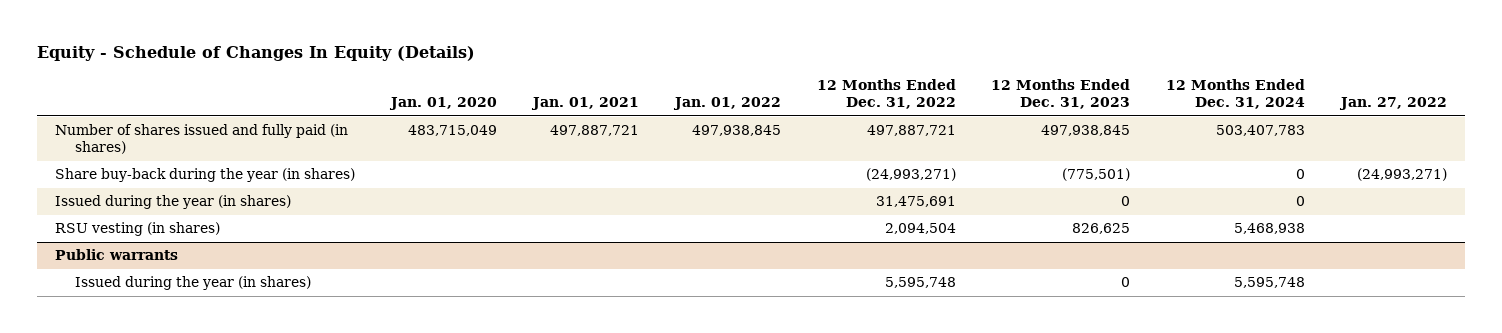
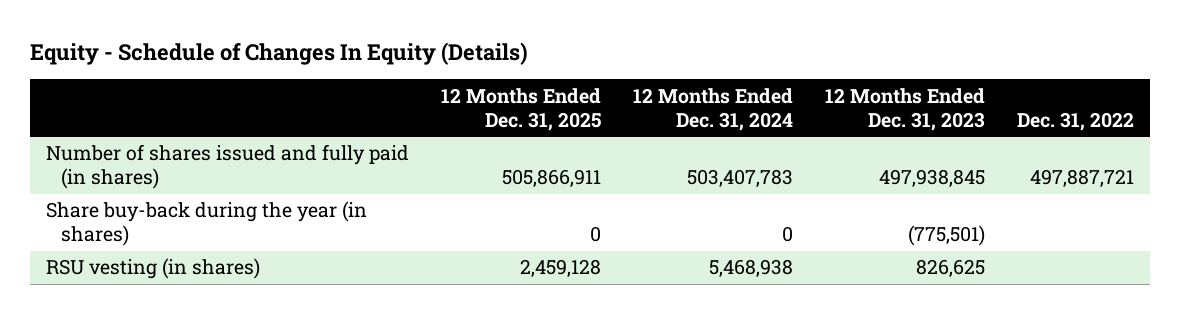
- | Jan. 01, 2020 | Jan. 01, 2021 | Jan. 01, 2022 | 12 Months Ended Dec. 31, 2022 | 12 Months Ended Dec. 31, 2023 | 12 Months Ended Dec. 31, 2024 | Jan. 27, 2022
+ | 12 Months Ended Dec. 31, 2025 | 12 Months Ended Dec. 31, 2024 | 12 Months Ended Dec. 31, 2023 | Dec. 31, 2022
- Issued during the year (in shares) | | | | 31,475,691 | 0 | 0 |
- Public warrants
- Issued during the year (in shares) | | | | 5,595,748 | 0 | 5,595,748 |

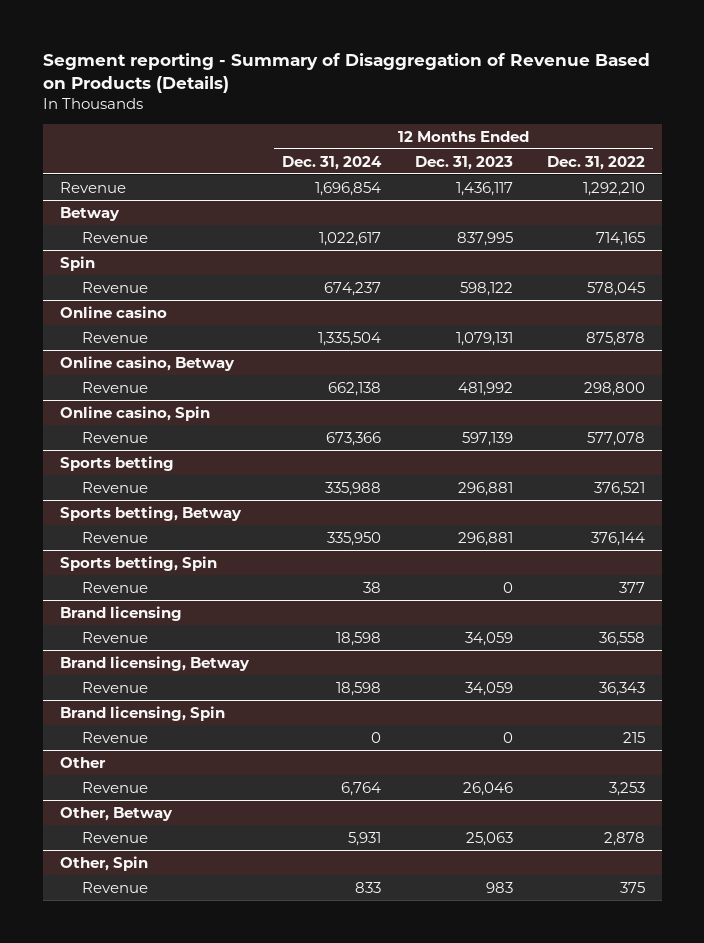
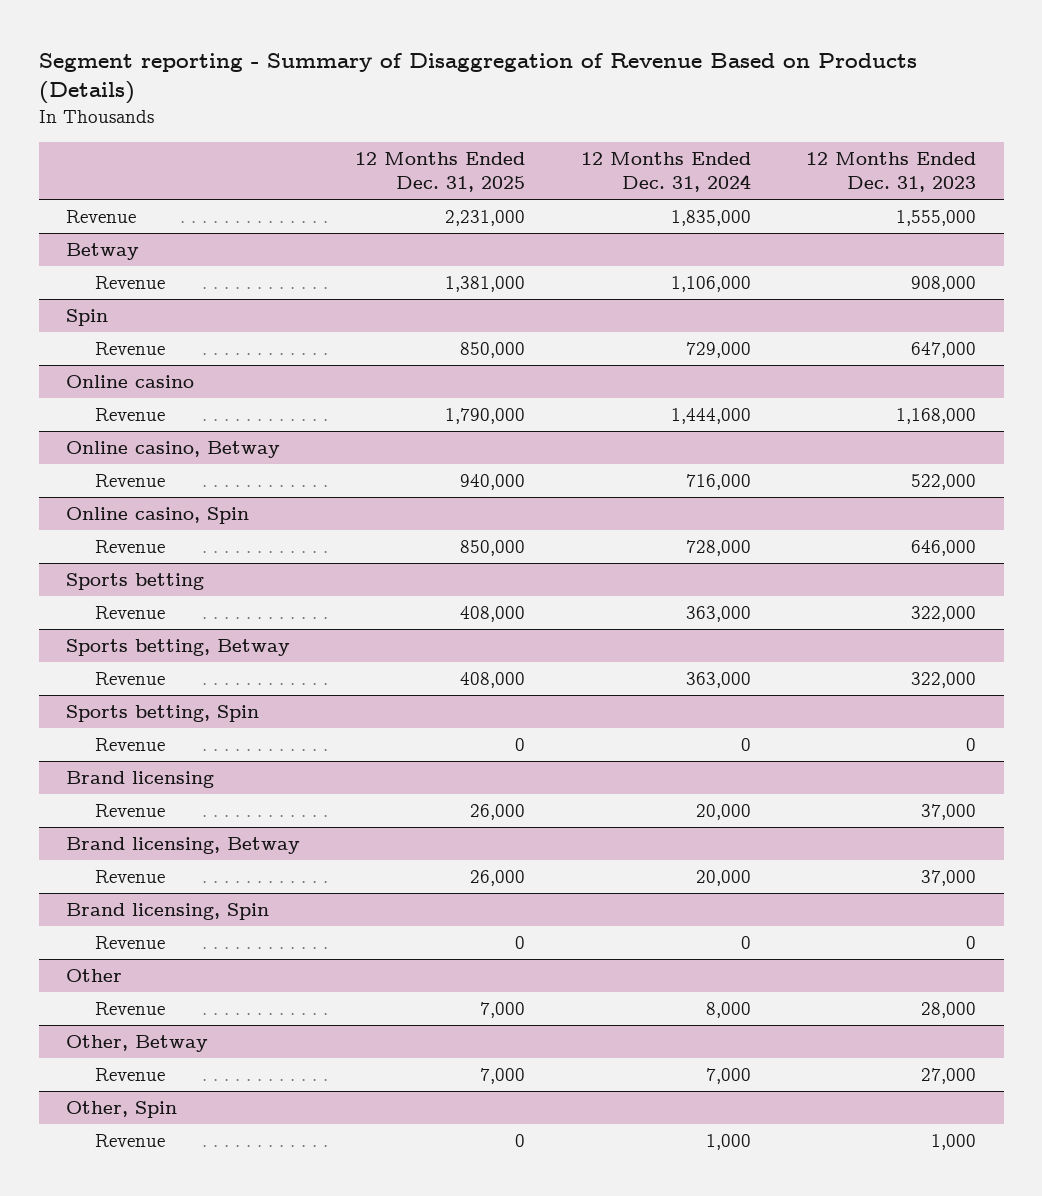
- | 12 Months Ended Dec. 31, 2024 | 12 Months Ended Dec. 31, 2023 | 12 Months Ended Dec. 31, 2022
+ | 12 Months Ended Dec. 31, 2025 | 12 Months Ended Dec. 31, 2024 | 12 Months Ended Dec. 31, 2023
- Revenue | 1,696,854 | 1,436,117 | 1,292,210
+ Revenue | 2,231,000 | 1,835,000 | 1,555,000
@ Betway
- Revenue | 1,022,617 | 837,995 | 714,165
+ Revenue | 1,381,000 | 1,106,000 | 908,000
@ Spin
- Revenue | 674,237 | 598,122 | 578,045
+ Revenue | 850,000 | 729,000 | 647,000
@ Online casino
- Revenue | 1,335,504 | 1,079,131 | 875,878
+ Revenue | 1,790,000 | 1,444,000 | 1,168,000
@ Online casino, Betway
- Revenue | 662,138 | 481,992 | 298,800
+ Revenue | 940,000 | 716,000 | 522,000
@ Online casino, Spin
- Revenue | 673,366 | 597,139 | 577,078
+ Revenue | 850,000 | 728,000 | 646,000
@ Sports betting
- Revenue | 335,988 | 296,881 | 376,521
+ Revenue | 408,000 | 363,000 | 322,000
@ Sports betting, Betway
- Revenue | 335,950 | 296,881 | 376,144
+ Revenue | 408,000 | 363,000 | 322,000
@ Sports betting, Spin
- Revenue | 38 | 0 | 377
+ Revenue | 0 | 0 | 0
@ Brand licensing
- Revenue | 18,598 | 34,059 | 36,558
+ Revenue | 26,000 | 20,000 | 37,000
@ Brand licensing, Betway
- Revenue | 18,598 | 34,059 | 36,343
+ Revenue | 26,000 | 20,000 | 37,000
@ Other
- Revenue | 6,764 | 26,046 | 3,253
+ Revenue | 7,000 | 8,000 | 28,000
@ Other, Betway
- Revenue | 5,931 | 25,063 | 2,878
+ Revenue | 7,000 | 7,000 | 27,000
@ Other, Spin
- Revenue | 833 | 983 | 375
+ Revenue | 0 | 1,000 | 1,000

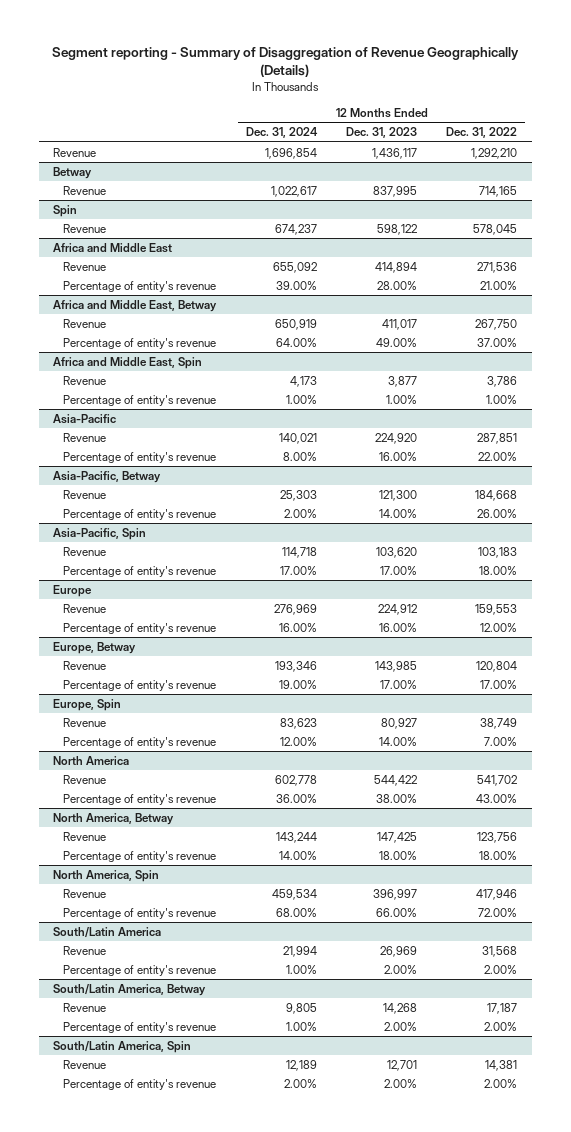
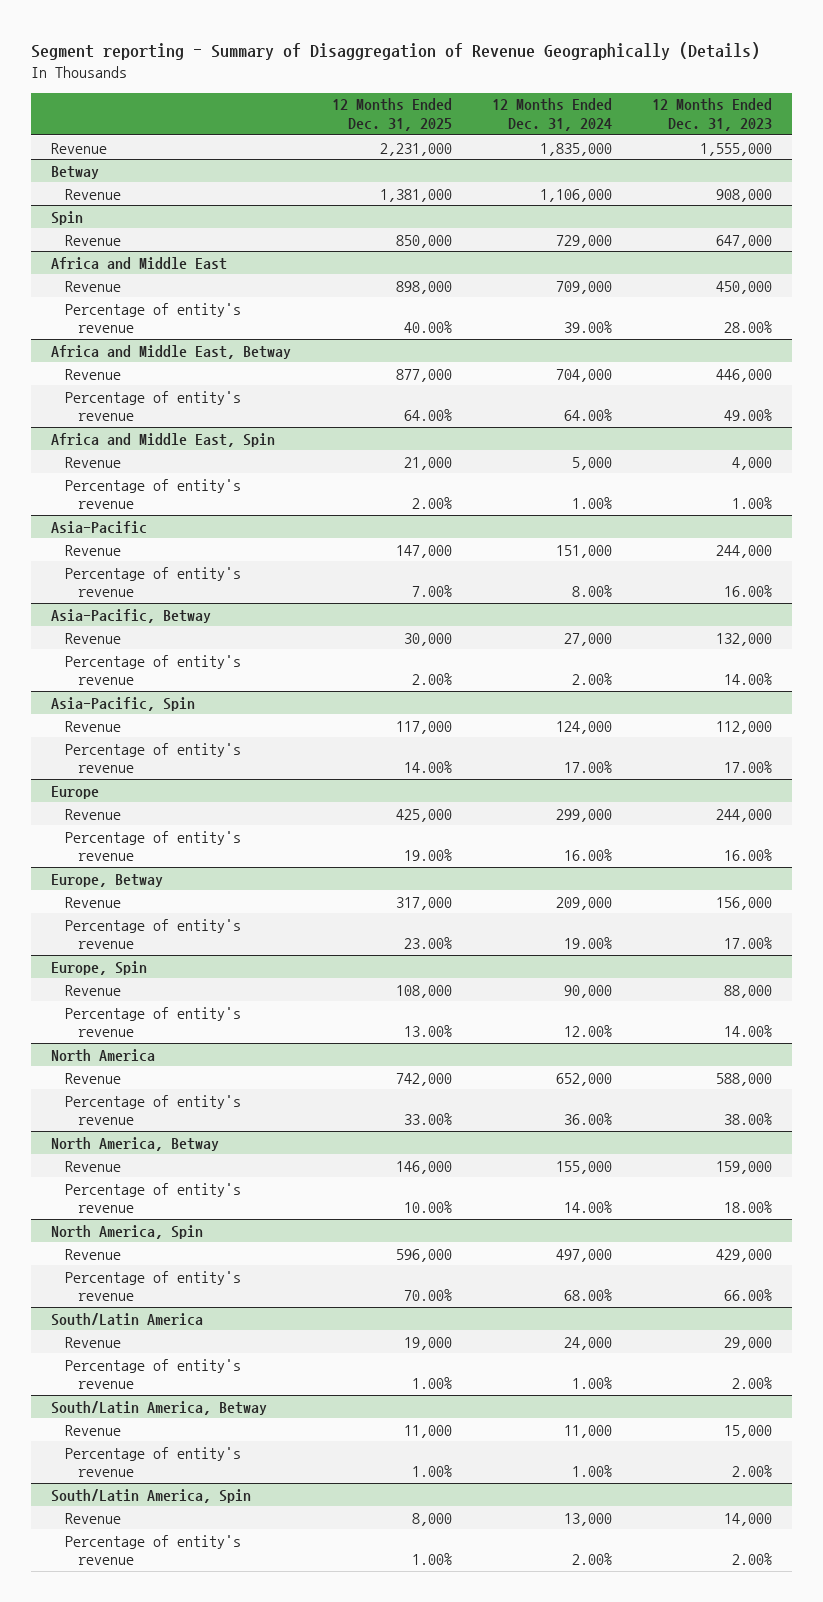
- | 12 Months Ended Dec. 31, 2024 | 12 Months Ended Dec. 31, 2023 | 12 Months Ended Dec. 31, 2022
+ | 12 Months Ended Dec. 31, 2025 | 12 Months Ended Dec. 31, 2024 | 12 Months Ended Dec. 31, 2023
- Revenue | 1,696,854 | 1,436,117 | 1,292,210
+ Revenue | 2,231,000 | 1,835,000 | 1,555,000
@ Betway
- Revenue | 1,022,617 | 837,995 | 714,165
+ Revenue | 1,381,000 | 1,106,000 | 908,000
@ Spin
- Revenue | 674,237 | 598,122 | 578,045
+ Revenue | 850,000 | 729,000 | 647,000
@ Africa and Middle East
- Revenue | 655,092 | 414,894 | 271,536
+ Revenue | 898,000 | 709,000 | 450,000
@ Africa and Middle East, Betway
- Revenue | 650,919 | 411,017 | 267,750
+ Revenue | 877,000 | 704,000 | 446,000
@ Africa and Middle East, Spin
- Revenue | 4,173 | 3,877 | 3,786
+ Revenue | 21,000 | 5,000 | 4,000
@ Asia-Pacific
- Revenue | 140,021 | 224,920 | 287,851
+ Revenue | 147,000 | 151,000 | 244,000
@ Asia-Pacific, Betway
- Revenue | 25,303 | 121,300 | 184,668
+ Revenue | 30,000 | 27,000 | 132,000
@ Asia-Pacific, Spin
- Revenue | 114,718 | 103,620 | 103,183
+ Revenue | 117,000 | 124,000 | 112,000
@ Europe
- Revenue | 276,969 | 224,912 | 159,553
+ Revenue | 425,000 | 299,000 | 244,000
@ Europe, Betway
- Revenue | 193,346 | 143,985 | 120,804
+ Revenue | 317,000 | 209,000 | 156,000
@ Europe, Spin
- Revenue | 83,623 | 80,927 | 38,749
+ Revenue | 108,000 | 90,000 | 88,000
@ North America
- Revenue | 602,778 | 544,422 | 541,702
+ Revenue | 742,000 | 652,000 | 588,000
@ North America, Betway
- Revenue | 143,244 | 147,425 | 123,756
+ Revenue | 146,000 | 155,000 | 159,000
@ North America, Spin
- Revenue | 459,534 | 396,997 | 417,946
+ Revenue | 596,000 | 497,000 | 429,000
@ South/Latin America
- Revenue | 21,994 | 26,969 | 31,568
+ Revenue | 19,000 | 24,000 | 29,000
@ South/Latin America, Betway
- Revenue | 9,805 | 14,268 | 17,187
+ Revenue | 11,000 | 11,000 | 15,000
@ South/Latin America, Spin
- Revenue | 12,189 | 12,701 | 14,381
+ Revenue | 8,000 | 13,000 | 14,000

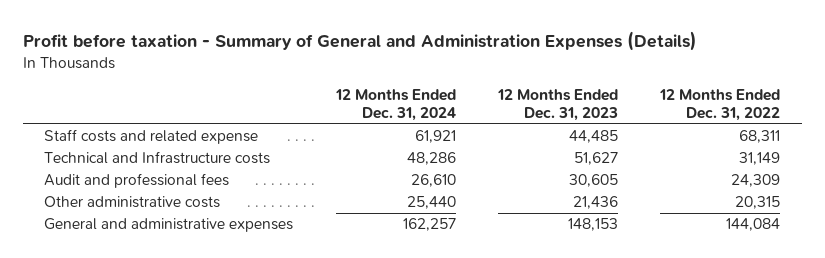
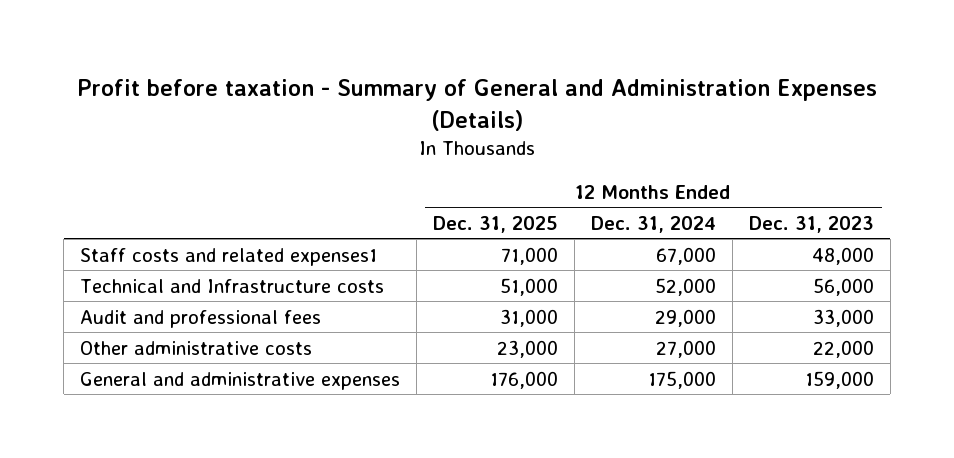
- | 12 Months Ended Dec. 31, 2024 | 12 Months Ended Dec. 31, 2023 | 12 Months Ended Dec. 31, 2022
+ | 12 Months Ended Dec. 31, 2025 | 12 Months Ended Dec. 31, 2024 | 12 Months Ended Dec. 31, 2023
- Staff costs and related expense | 61,921 | 44,485 | 68,311
- Technical and Infrastructure costs | 48,286 | 51,627 | 31,149
- Audit and professional fees | 26,610 | 30,605 | 24,309
- Other administrative costs | 25,440 | 21,436 | 20,315
- General and administrative expenses | 162,257 | 148,153 | 144,084
+ Staff costs and related expenses1 | 71,000 | 67,000 | 48,000
+ Technical and Infrastructure costs | 51,000 | 52,000 | 56,000
+ Audit and professional fees | 31,000 | 29,000 | 33,000
+ Other administrative costs | 23,000 | 27,000 | 22,000
+ General and administrative expenses | 176,000 | 175,000 | 159,000

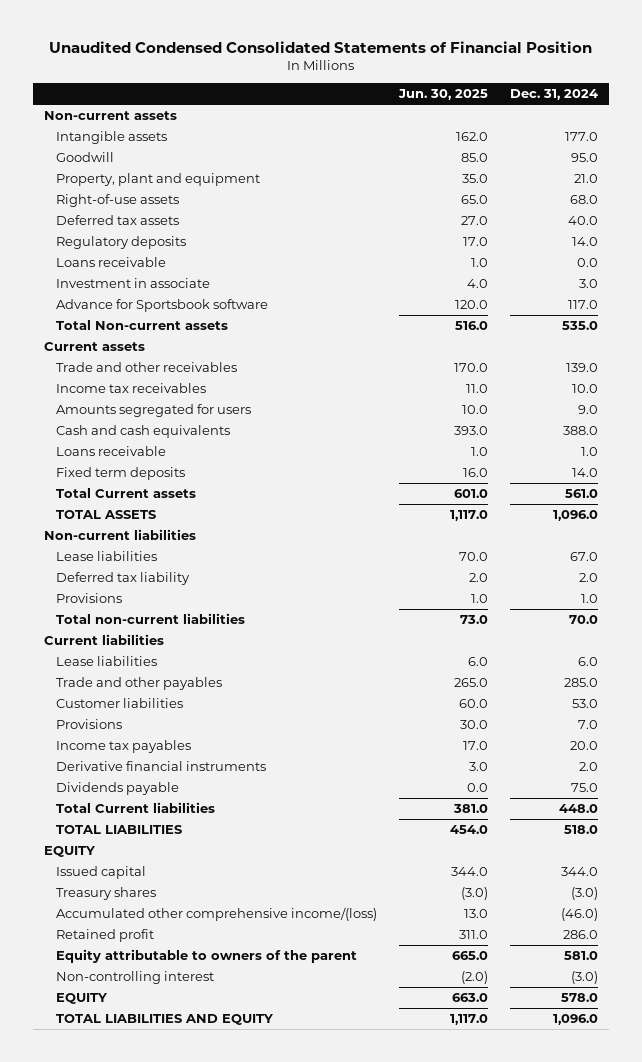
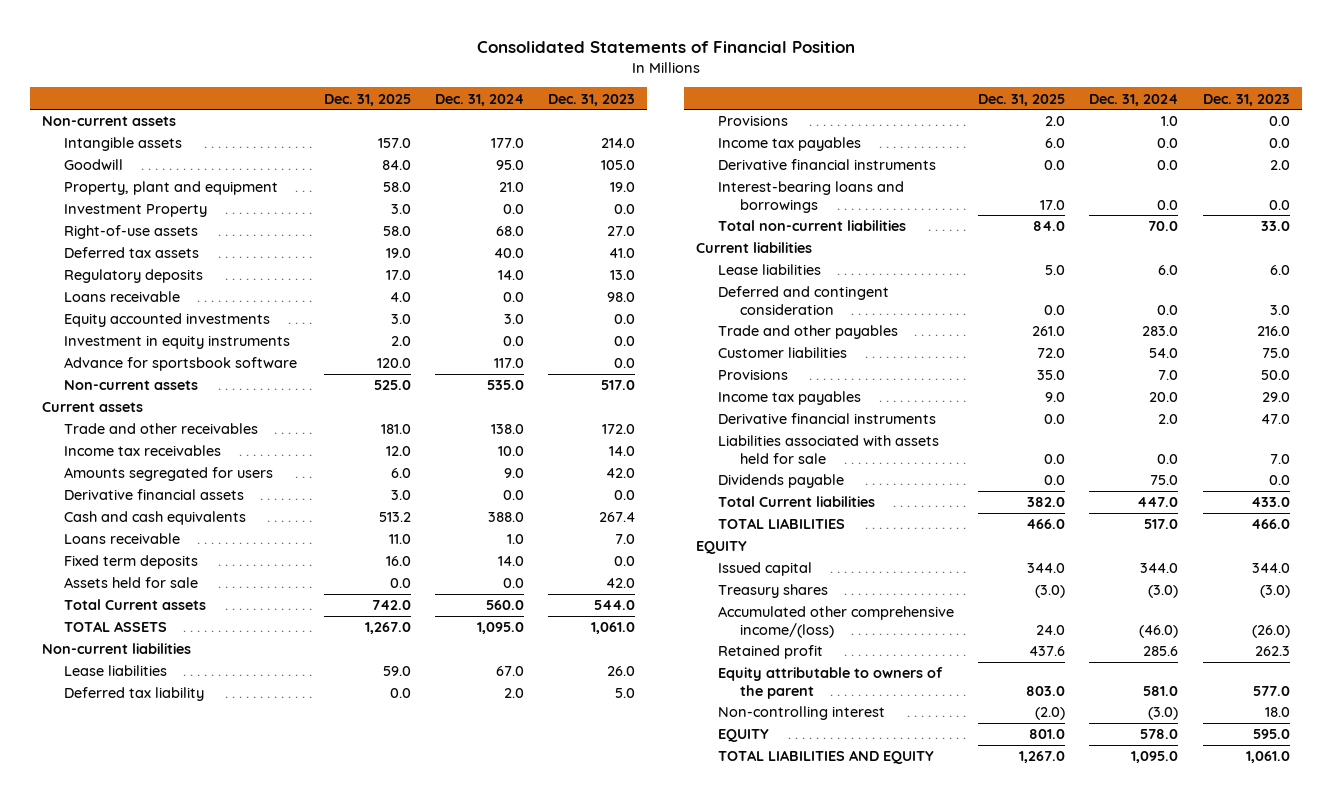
- Unaudited Condensed Consolidated Statements of Financial Position
+ Consolidated Statements of Financial Position
- | Jun. 30, 2025 | Dec. 31, 2024
+ | Dec. 31, 2025 | Dec. 31, 2024 | Dec. 31, 2023
+ Investment Property | 3.0 | 0.0 | 0.0
- Investment in associate | 4.0 | 3.0
- Advance for Sportsbook software | 120.0 | 117.0
- Total Non-current assets | 516.0 | 535.0
+ Equity accounted investments | 3.0 | 3.0 | 0.0
+ Investment in equity instruments | 2.0 | 0.0 | 0.0
+ Advance for sportsbook software | 120.0 | 117.0 | 0.0
+ Non-current assets | 525.0 | 535.0 | 517.0
- Trade and other receivables | 170.0 | 139.0
+ Trade and other receivables | 181.0 | 138.0 | 172.0
+ Derivative financial assets | 3.0 | 0.0 | 0.0
- Total Current assets | 601.0 | 561.0
- TOTAL ASSETS | 1,117.0 | 1,096.0
+ Assets held for sale | 0.0 | 0.0 | 42.0
+ Total Current assets | 742.0 | 560.0 | 544.0
+ TOTAL ASSETS | 1,267.0 | 1,095.0 | 1,061.0
+ Income tax payables | 6.0 | 0.0 | 0.0
+ Derivative financial instruments | 0.0 | 0.0 | 2.0
+ Interest-bearing loans and borrowings | 17.0 | 0.0 | 0.0
- Trade and other payables | 265.0 | 285.0
- Customer liabilities | 60.0 | 53.0
+ Deferred and contingent consideration | 0.0 | 0.0 | 3.0
+ Trade and other payables | 261.0 | 283.0 | 216.0
+ Customer liabilities | 72.0 | 54.0 | 75.0
+ Liabilities associated with assets held for sale | 0.0 | 0.0 | 7.0
- Total Current liabilities | 381.0 | 448.0
- TOTAL LIABILITIES | 454.0 | 518.0
+ Total Current liabilities | 382.0 | 447.0 | 433.0
+ TOTAL LIABILITIES | 466.0 | 517.0 | 466.0
- Retained profit | 311.0 | 286.0
+ Retained profit | 437.6 | 285.6 | 262.3
- TOTAL LIABILITIES AND EQUITY | 1,117.0 | 1,096.0
+ TOTAL LIABILITIES AND EQUITY | 1,267.0 | 1,095.0 | 1,061.0

